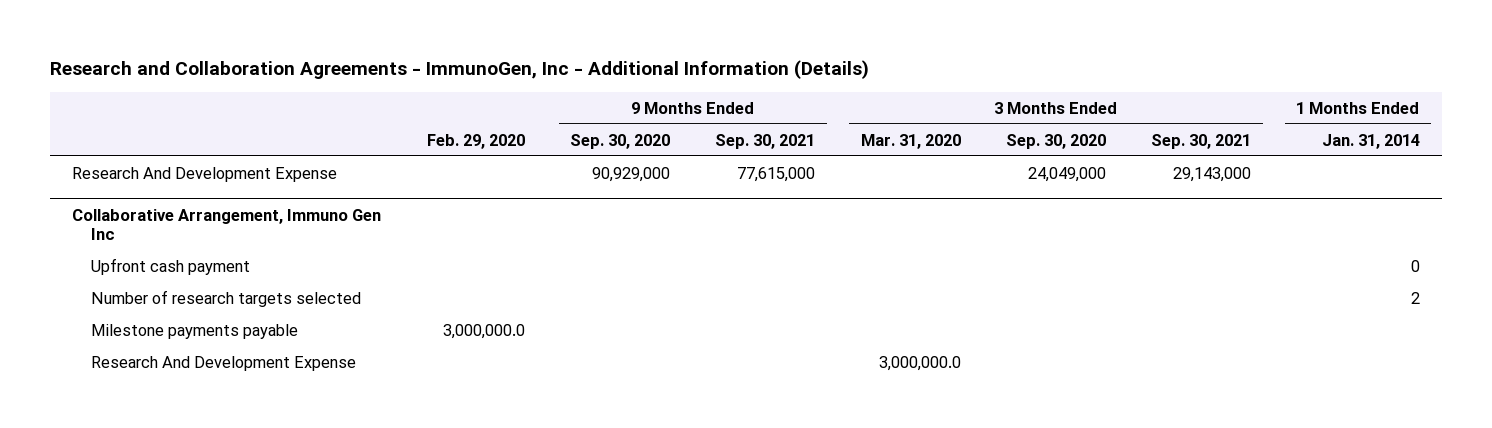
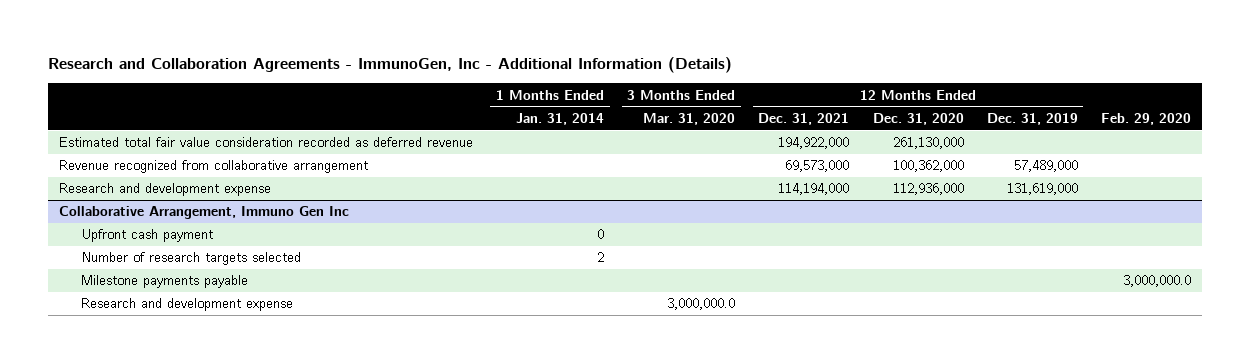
- | Feb. 29, 2020 | 9 Months Ended Sep. 30, 2020 | 9 Months Ended Sep. 30, 2021 | 3 Months Ended Mar. 31, 2020 | 3 Months Ended Sep. 30, 2020 | 3 Months Ended Sep. 30, 2021 | 1 Months Ended Jan. 31, 2014
+ | 1 Months Ended Jan. 31, 2014 | 3 Months Ended Mar. 31, 2020 | 12 Months Ended Dec. 31, 2021 | 12 Months Ended Dec. 31, 2020 | 12 Months Ended Dec. 31, 2019 | Feb. 29, 2020
- Research And Development Expense | | 90,929,000 | 77,615,000 | | 24,049,000 | 29,143,000 |
+ Estimated total fair value consideration recorded as deferred revenue | | | 194,922,000 | 261,130,000 | |
+ Revenue recognized from collaborative arrangement | | | 69,573,000 | 100,362,000 | 57,489,000 |
+ Research and development expense | | | 114,194,000 | 112,936,000 | 131,619,000 |
@ Collaborative Arrangement, Immuno Gen Inc
- Research And Development Expense | | | | 3,000,000.0 | | |
+ Research and development expense | | 3,000,000.0 | | | |

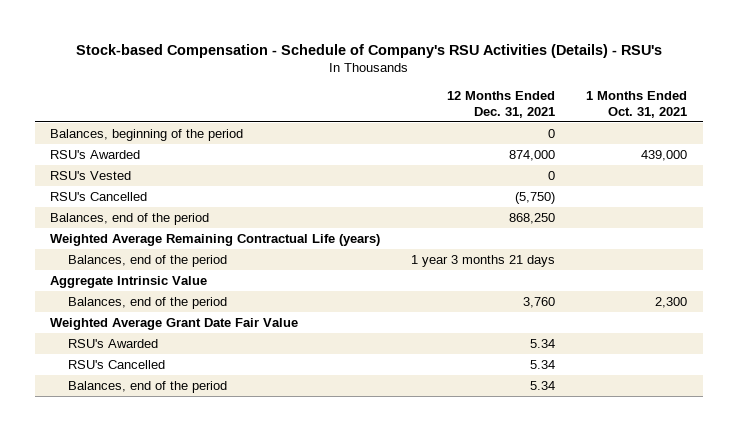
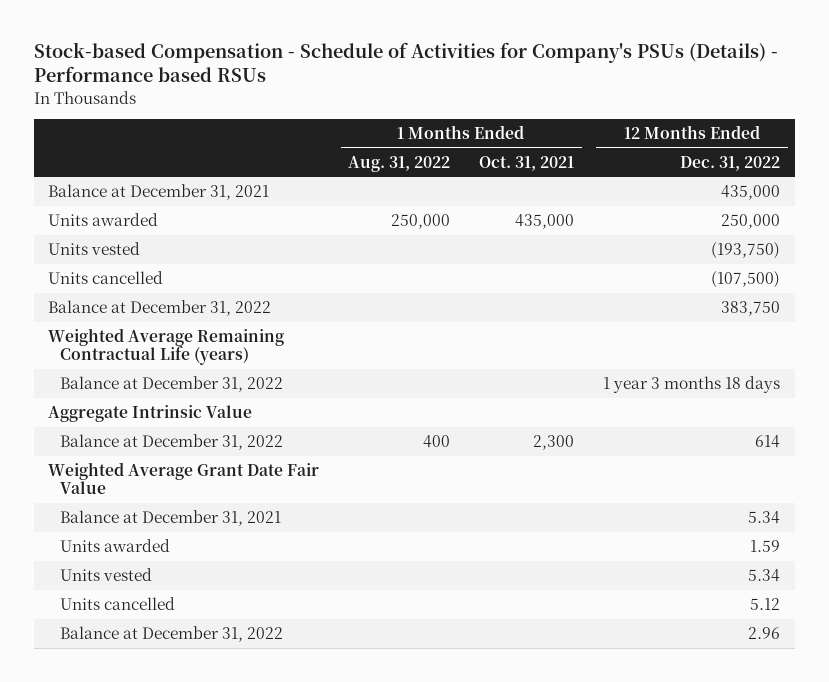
- Stock-based Compensation - Schedule of Company's RSU Activities (Details) - RSU's
+ Stock-based Compensation - Schedule of Activities for Company's PSUs (Details) - Performance based RSUs
- | 12 Months Ended Dec. 31, 2021 | 1 Months Ended Oct. 31, 2021
+ | 1 Months Ended Aug. 31, 2022 | 1 Months Ended Oct. 31, 2021 | 12 Months Ended Dec. 31, 2022
- Balances, beginning of the period | 0 |
- RSU's Awarded | 874,000 | 439,000
- RSU's Vested | 0 |
- RSU's Cancelled | (5,750) |
- Balances, end of the period | 868,250 |
+ Balance at December 31, 2021 | | | 435,000
+ Units awarded | 250,000 | 435,000 | 250,000
+ Units vested | | | (193,750)
+ Units cancelled | | | (107,500)
+ Balance at December 31, 2022 | | | 383,750
- Balances, end of the period | 1 year 3 months 21 days |
+ Balance at December 31, 2022 | | | 1 year 3 months 18 days
- Balances, end of the period | 3,760 | 2,300
+ Balance at December 31, 2022 | 400 | 2,300 | 614
- RSU's Awarded | 5.34 |
- RSU's Cancelled | 5.34 |
- Balances, end of the period | 5.34 |
+ Balance at December 31, 2021 | | | 5.34
+ Units awarded | | | 1.59
+ Units vested | | | 5.34
+ Units cancelled | | | 5.12
+ Balance at December 31, 2022 | | | 2.96

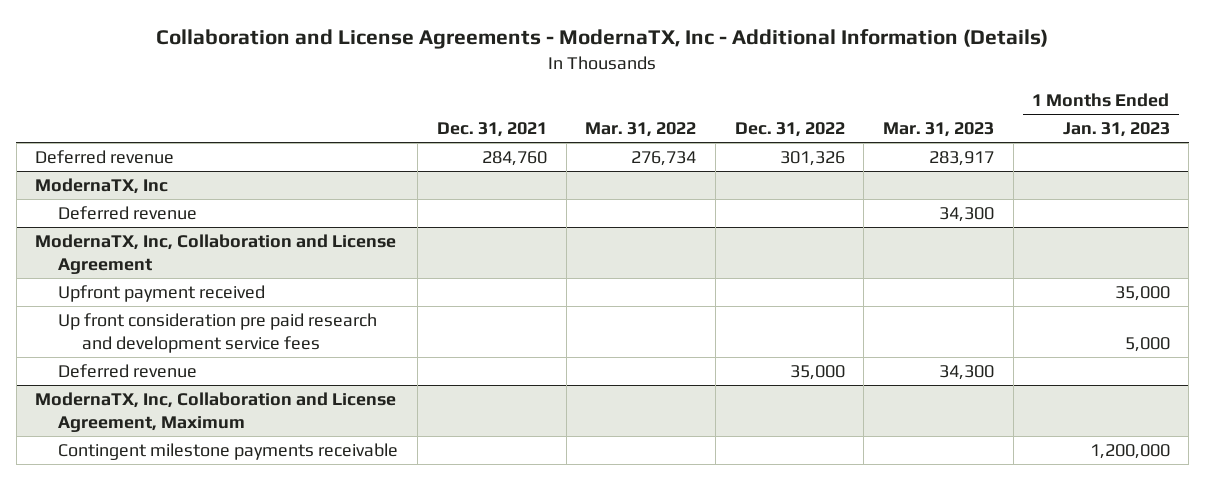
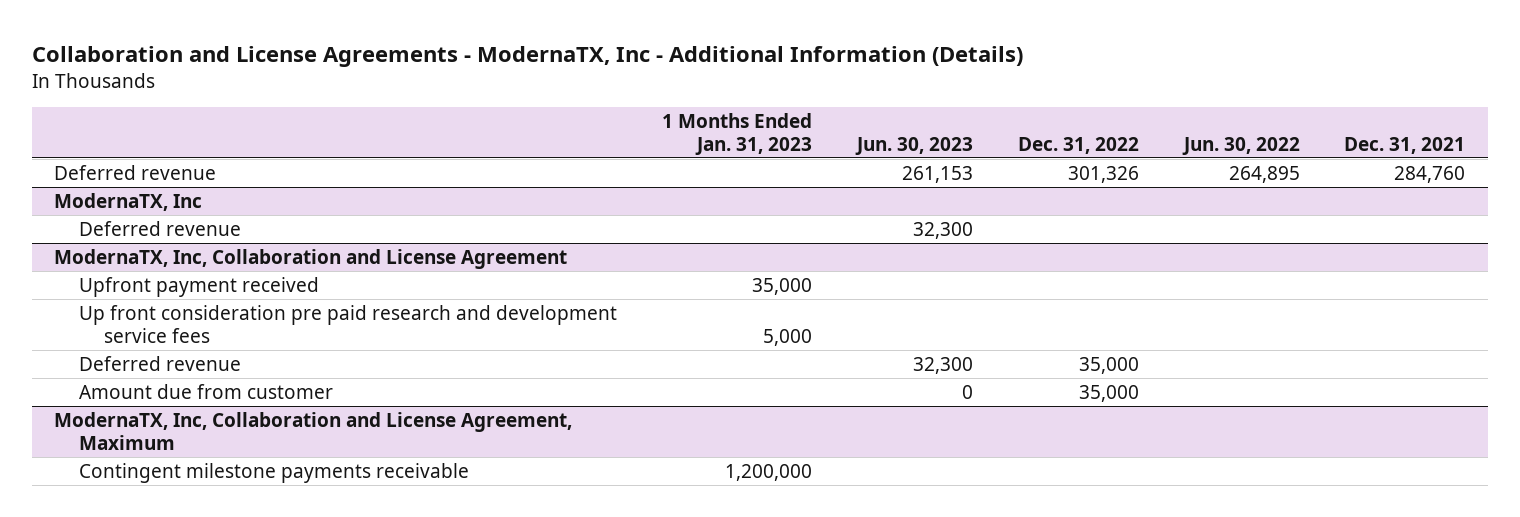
- | Dec. 31, 2021 | Mar. 31, 2022 | Dec. 31, 2022 | Mar. 31, 2023 | 1 Months Ended Jan. 31, 2023
+ | 1 Months Ended Jan. 31, 2023 | Jun. 30, 2023 | Dec. 31, 2022 | Jun. 30, 2022 | Dec. 31, 2021
@ ModernaTX, Inc, Collaboration and License Agreement
+ Amount due from customer | | 0 | 35,000 | |

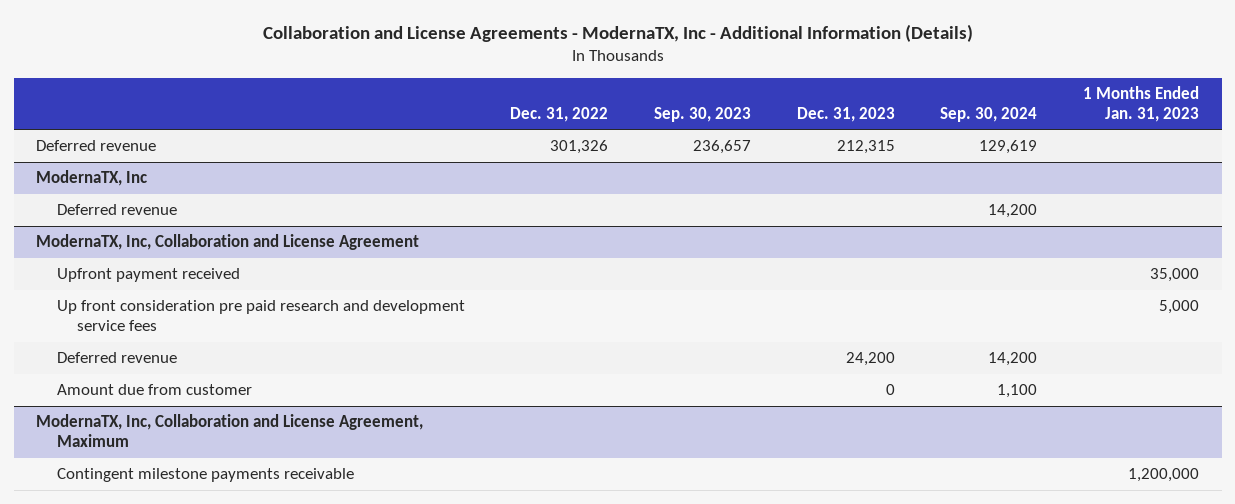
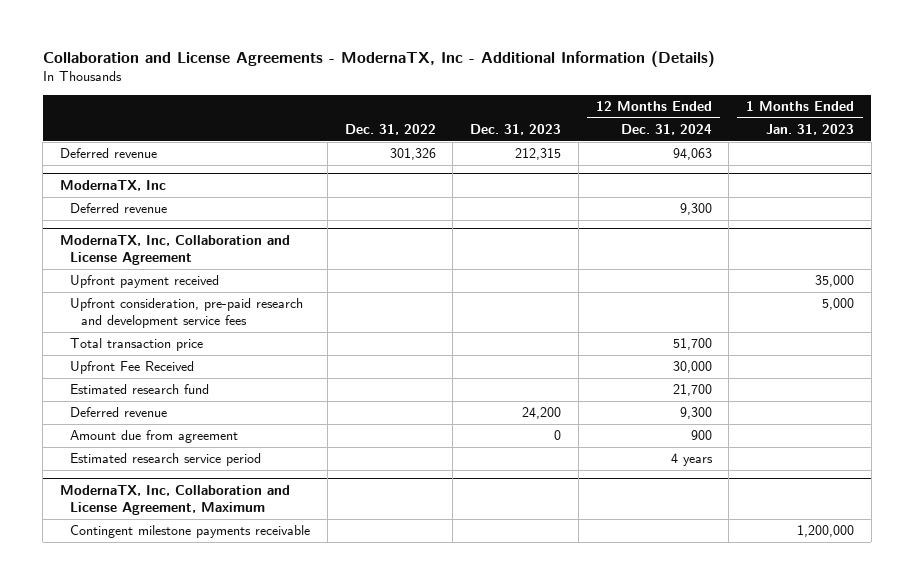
- | Dec. 31, 2022 | Sep. 30, 2023 | Dec. 31, 2023 | Sep. 30, 2024 | 1 Months Ended Jan. 31, 2023
+ | Dec. 31, 2022 | Dec. 31, 2023 | 12 Months Ended Dec. 31, 2024 | 1 Months Ended Jan. 31, 2023
@ ModernaTX, Inc, Collaboration and License Agreement
- Up front consideration pre paid research and development service fees | | | | | 5,000
+ Upfront consideration, pre-paid research and development service fees | | | | 5,000
+ Total transaction price | | | 51,700 |
+ Upfront Fee Received | | | 30,000 |
+ Estimated research fund | | | 21,700 |
- Amount due from customer | | | 0 | 1,100 |
+ Amount due from agreement | | 0 | 900 |
+ Estimated research service period | | | 4 years |

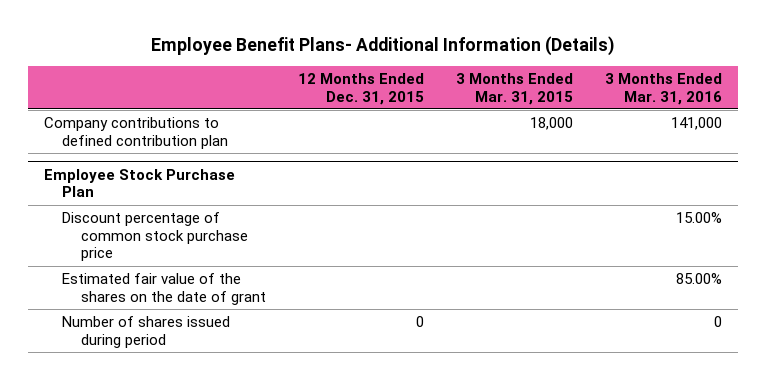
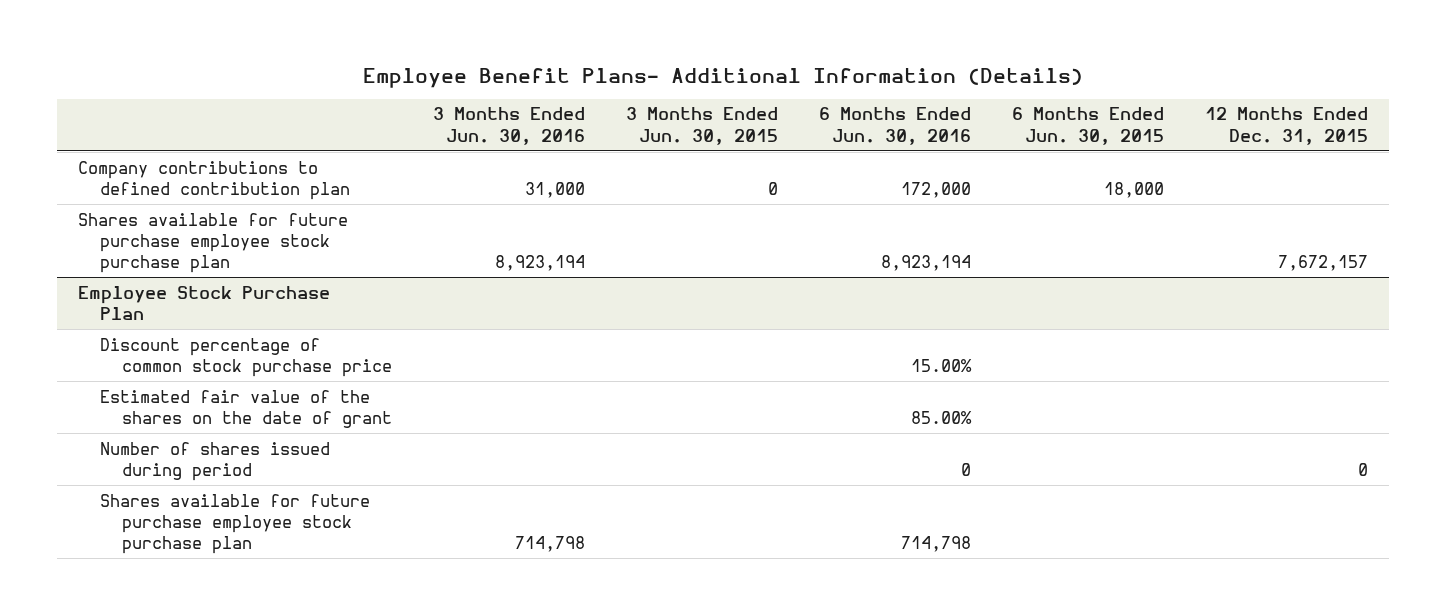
- | 12 Months Ended Dec. 31, 2015 | 3 Months Ended Mar. 31, 2015 | 3 Months Ended Mar. 31, 2016
+ | 3 Months Ended Jun. 30, 2016 | 3 Months Ended Jun. 30, 2015 | 6 Months Ended Jun. 30, 2016 | 6 Months Ended Jun. 30, 2015 | 12 Months Ended Dec. 31, 2015
+ Shares available for future purchase employee stock purchase plan | 8,923,194 | | 8,923,194 | | 7,672,157
@ Employee Stock Purchase Plan
+ Shares available for future purchase employee stock purchase plan | 714,798 | | 714,798 | |

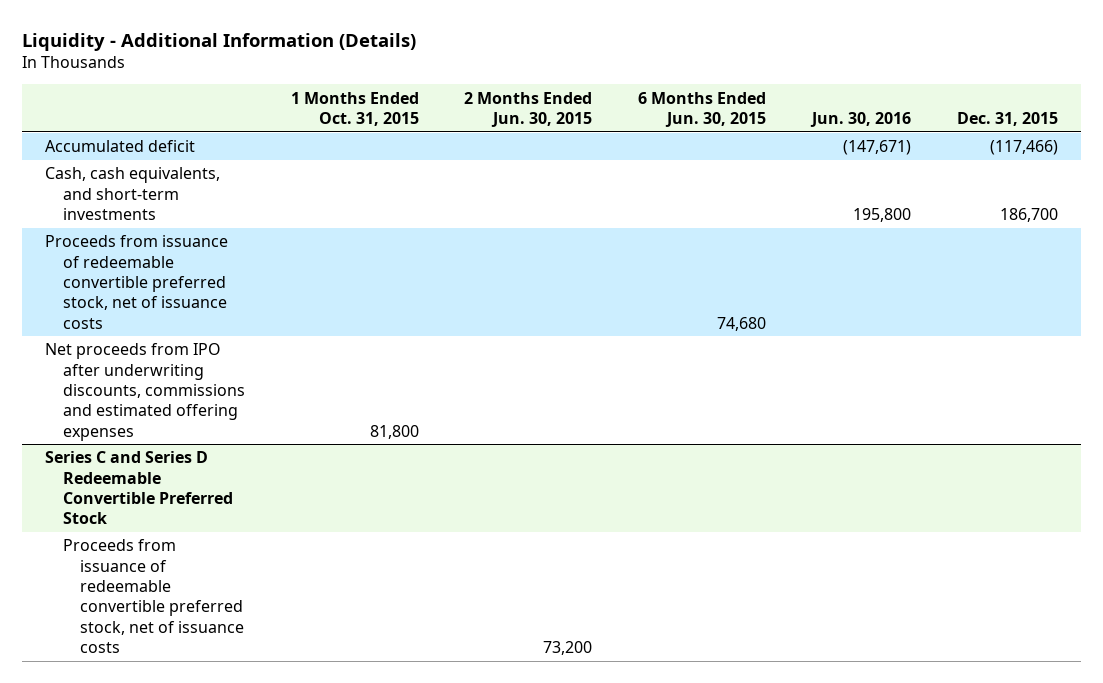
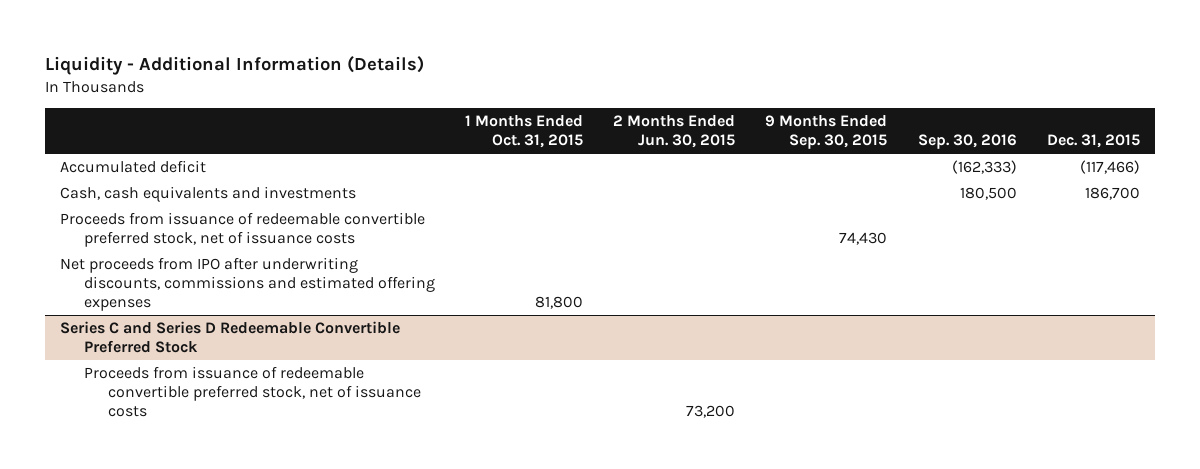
- | 1 Months Ended Oct. 31, 2015 | 2 Months Ended Jun. 30, 2015 | 6 Months Ended Jun. 30, 2015 | Jun. 30, 2016 | Dec. 31, 2015
+ | 1 Months Ended Oct. 31, 2015 | 2 Months Ended Jun. 30, 2015 | 9 Months Ended Sep. 30, 2015 | Sep. 30, 2016 | Dec. 31, 2015
- Cash, cash equivalents, and short-term investments | | | | 195,800 | 186,700
+ Cash, cash equivalents and investments | | | | 180,500 | 186,700

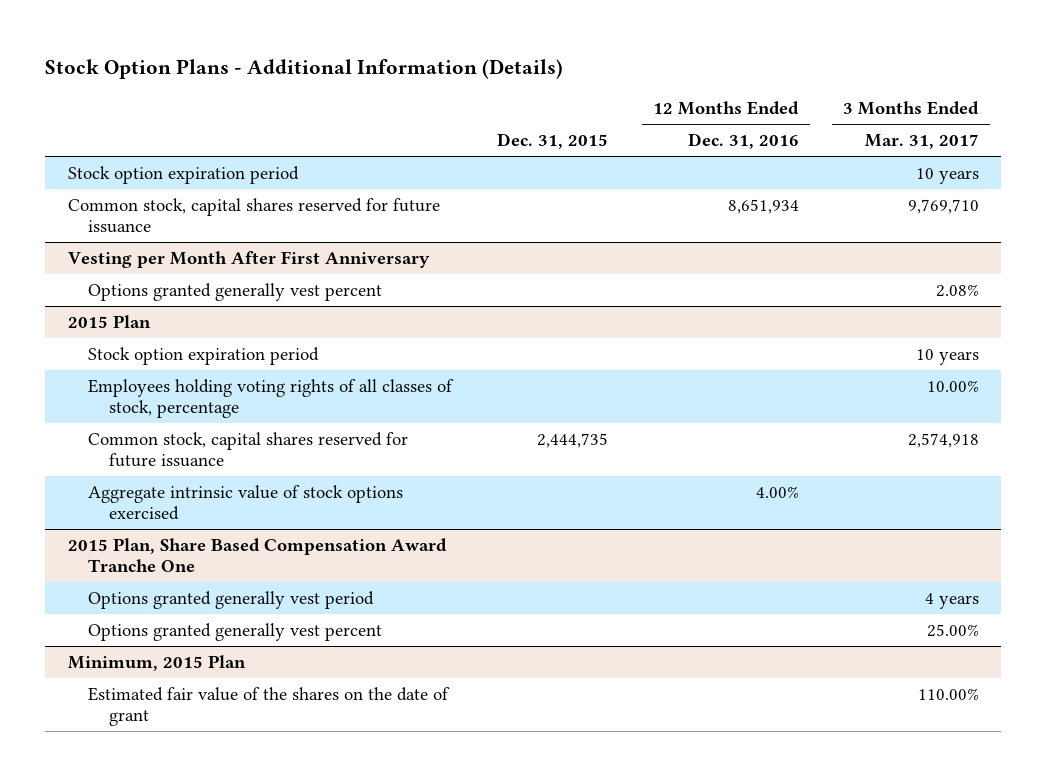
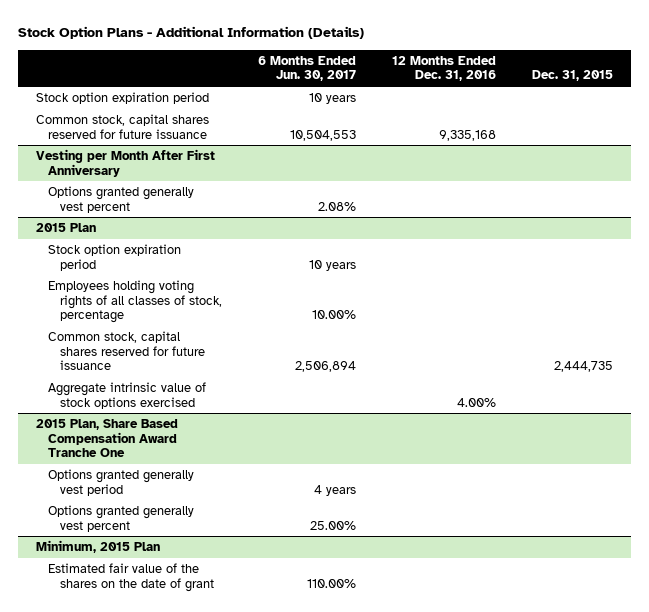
- | Dec. 31, 2015 | 12 Months Ended Dec. 31, 2016 | 3 Months Ended Mar. 31, 2017
+ | 6 Months Ended Jun. 30, 2017 | 12 Months Ended Dec. 31, 2016 | Dec. 31, 2015
- Common stock, capital shares reserved for future issuance | | 8,651,934 | 9,769,710
+ Common stock, capital shares reserved for future issuance | 10,504,553 | 9,335,168 |

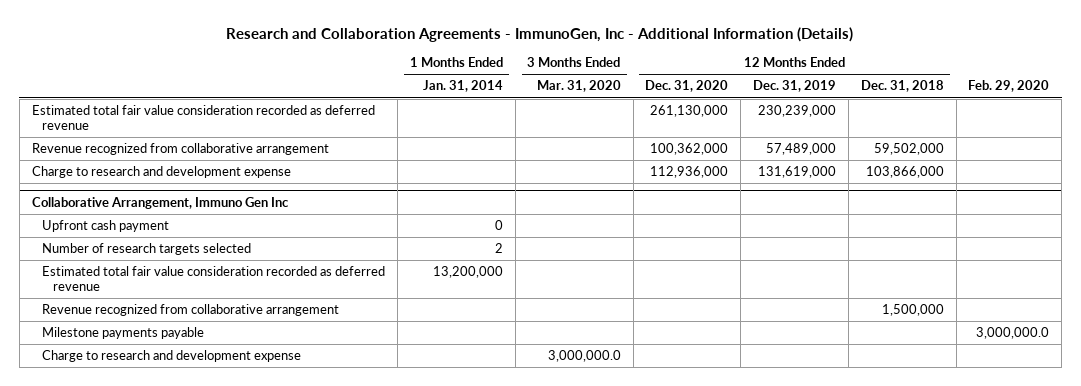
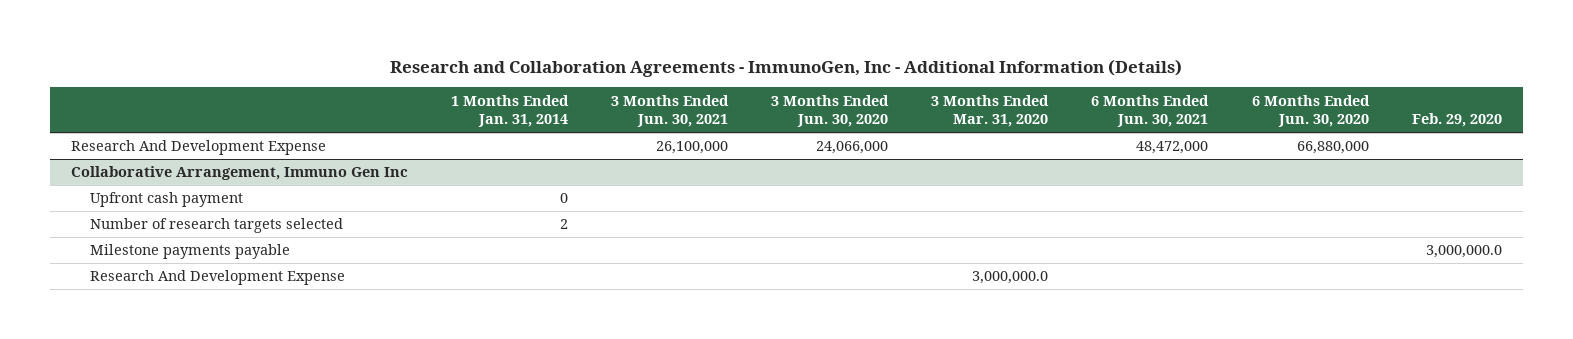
- | 1 Months Ended Jan. 31, 2014 | 3 Months Ended Mar. 31, 2020 | 12 Months Ended Dec. 31, 2020 | 12 Months Ended Dec. 31, 2019 | 12 Months Ended Dec. 31, 2018 | Feb. 29, 2020
+ | 1 Months Ended Jan. 31, 2014 | 3 Months Ended Jun. 30, 2021 | 3 Months Ended Jun. 30, 2020 | 3 Months Ended Mar. 31, 2020 | 6 Months Ended Jun. 30, 2021 | 6 Months Ended Jun. 30, 2020 | Feb. 29, 2020
- Estimated total fair value consideration recorded as deferred revenue | | | 261,130,000 | 230,239,000 | |
- Revenue recognized from collaborative arrangement | | | 100,362,000 | 57,489,000 | 59,502,000 |
- Charge to research and development expense | | | 112,936,000 | 131,619,000 | 103,866,000 |
+ Research And Development Expense | | 26,100,000 | 24,066,000 | | 48,472,000 | 66,880,000 |
@ Collaborative Arrangement, Immuno Gen Inc
- Estimated total fair value consideration recorded as deferred revenue | 13,200,000 | | | | |
- Revenue recognized from collaborative arrangement | | | | | 1,500,000 |
- Charge to research and development expense | | 3,000,000.0 | | | |
+ Research And Development Expense | | | | 3,000,000.0 | | |

